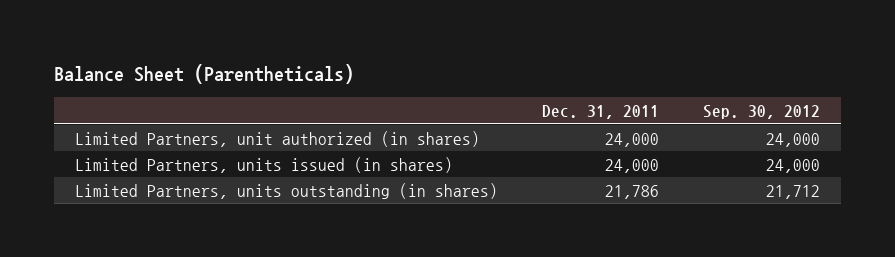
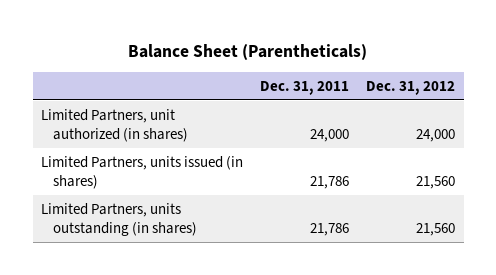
- | Dec. 31, 2011 | Sep. 30, 2012
+ | Dec. 31, 2011 | Dec. 31, 2012
- Limited Partners, units issued (in shares) | 24,000 | 24,000
+ Limited Partners, units issued (in shares) | 21,786 | 21,560

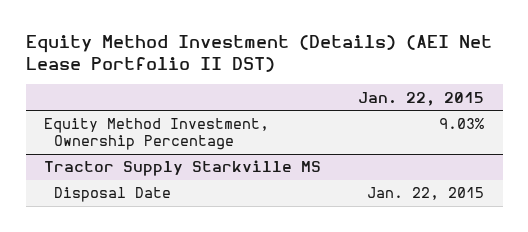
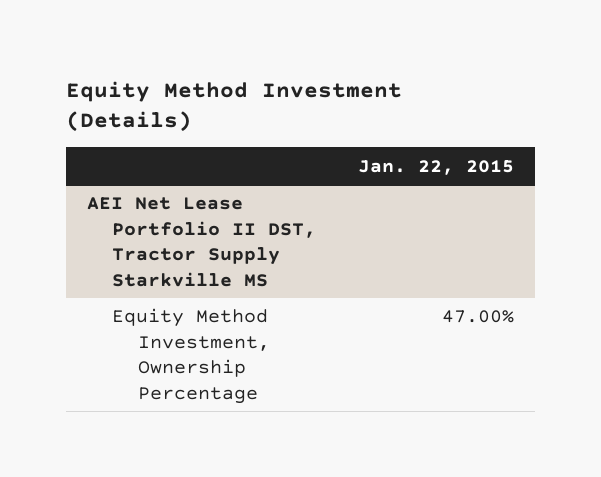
- Equity Method Investment (Details) (AEI Net Lease Portfolio II DST)
+ Equity Method Investment (Details)
- Equity Method Investment, Ownership Percentage | 9.03%
- Tractor Supply Starkville MS
- Disposal Date | Jan. 22, 2015
+ AEI Net Lease Portfolio II DST, Tractor Supply Starkville MS
+ Equity Method Investment, Ownership Percentage | 47.00%

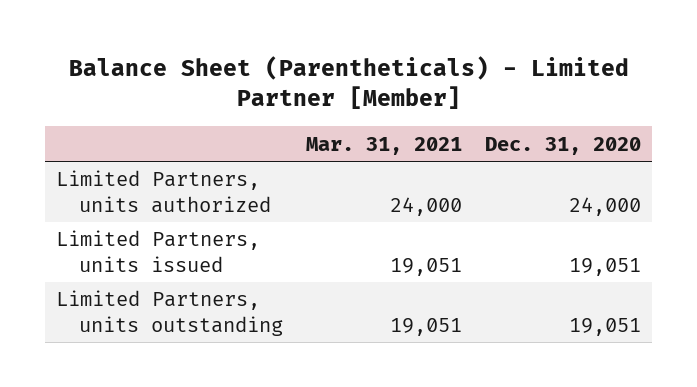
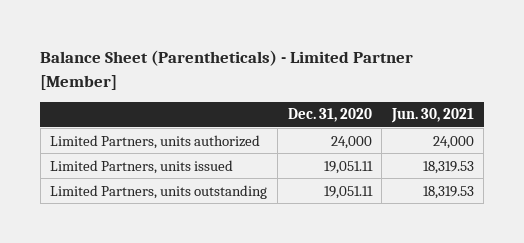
- | Mar. 31, 2021 | Dec. 31, 2020
+ | Dec. 31, 2020 | Jun. 30, 2021
- Limited Partners, units issued | 19,051 | 19,051
- Limited Partners, units outstanding | 19,051 | 19,051
+ Limited Partners, units issued | 19,051.11 | 18,319.53
+ Limited Partners, units outstanding | 19,051.11 | 18,319.53

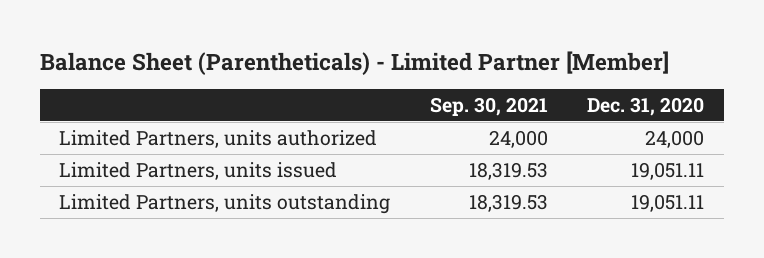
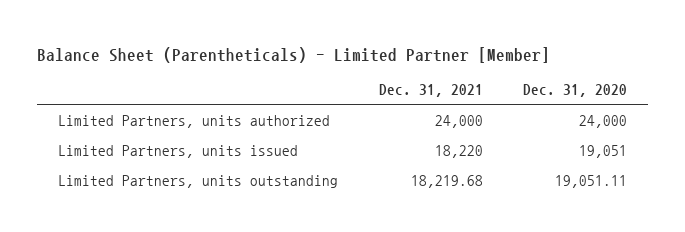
- | Sep. 30, 2021 | Dec. 31, 2020
+ | Dec. 31, 2021 | Dec. 31, 2020
- Limited Partners, units issued | 18,319.53 | 19,051.11
+ Limited Partners, units issued | 18,220 | 19,051

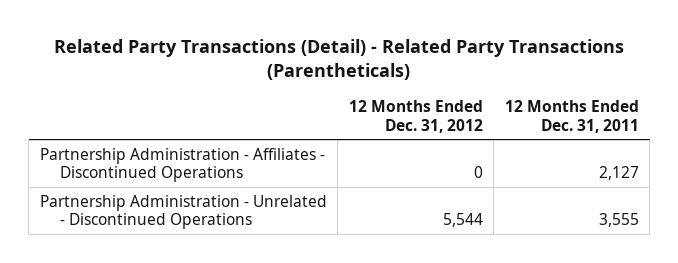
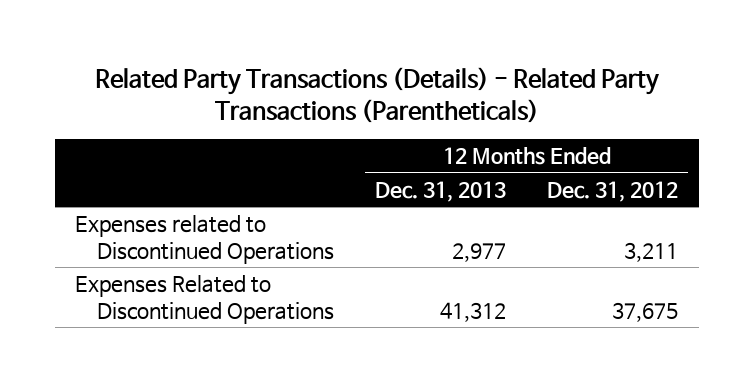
- Related Party Transactions (Detail) - Related Party Transactions (Parentheticals)
+ Related Party Transactions (Details) - Related Party Transactions (Parentheticals)
- | 12 Months Ended Dec. 31, 2012 | 12 Months Ended Dec. 31, 2011
+ | 12 Months Ended Dec. 31, 2013 | 12 Months Ended Dec. 31, 2012
- Partnership Administration - Affiliates - Discontinued Operations | 0 | 2,127
- Partnership Administration - Unrelated - Discontinued Operations | 5,544 | 3,555
+ Expenses related to Discontinued Operations | 2,977 | 3,211
+ Expenses Related to Discontinued Operations | 41,312 | 37,675

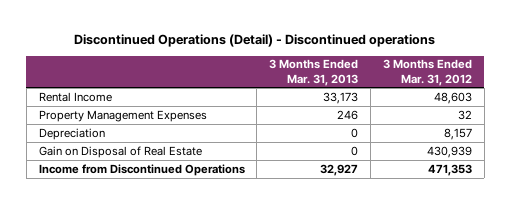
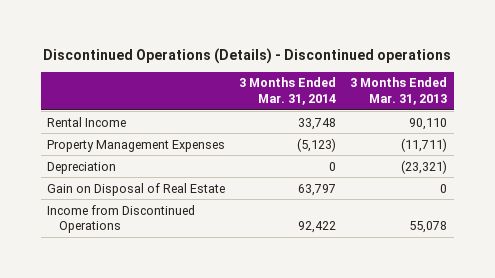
- Discontinued Operations (Detail) - Discontinued operations
+ Discontinued Operations (Details) - Discontinued operations
- | 3 Months Ended Mar. 31, 2013 | 3 Months Ended Mar. 31, 2012
+ | 3 Months Ended Mar. 31, 2014 | 3 Months Ended Mar. 31, 2013
- Rental Income | 33,173 | 48,603
- Property Management Expenses | 246 | 32
- Depreciation | 0 | 8,157
+ Rental Income | 33,748 | 90,110
+ Property Management Expenses | (5,123) | (11,711)
+ Depreciation | 0 | (23,321)
- Income from Discontinued Operations | 32,927 | 471,353
+ Income from Discontinued Operations | 92,422 | 55,078

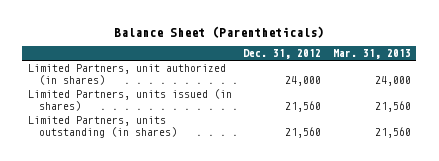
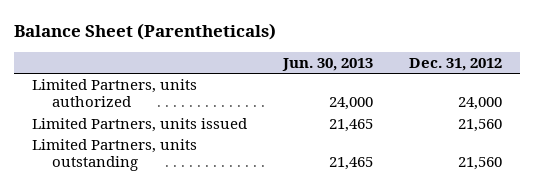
- | Dec. 31, 2012 | Mar. 31, 2013
+ | Jun. 30, 2013 | Dec. 31, 2012
- Limited Partners, unit authorized (in shares) | 24,000 | 24,000
- Limited Partners, units issued (in shares) | 21,560 | 21,560
- Limited Partners, units outstanding (in shares) | 21,560 | 21,560
+ Limited Partners, units authorized | 24,000 | 24,000
+ Limited Partners, units issued | 21,465 | 21,560
+ Limited Partners, units outstanding | 21,465 | 21,560

